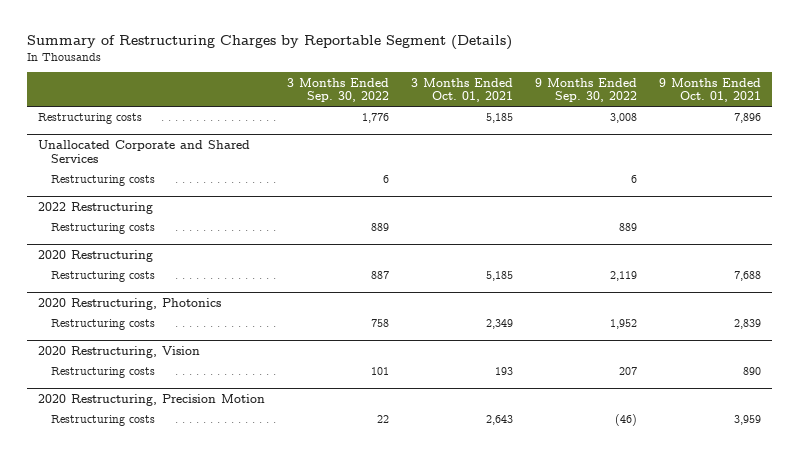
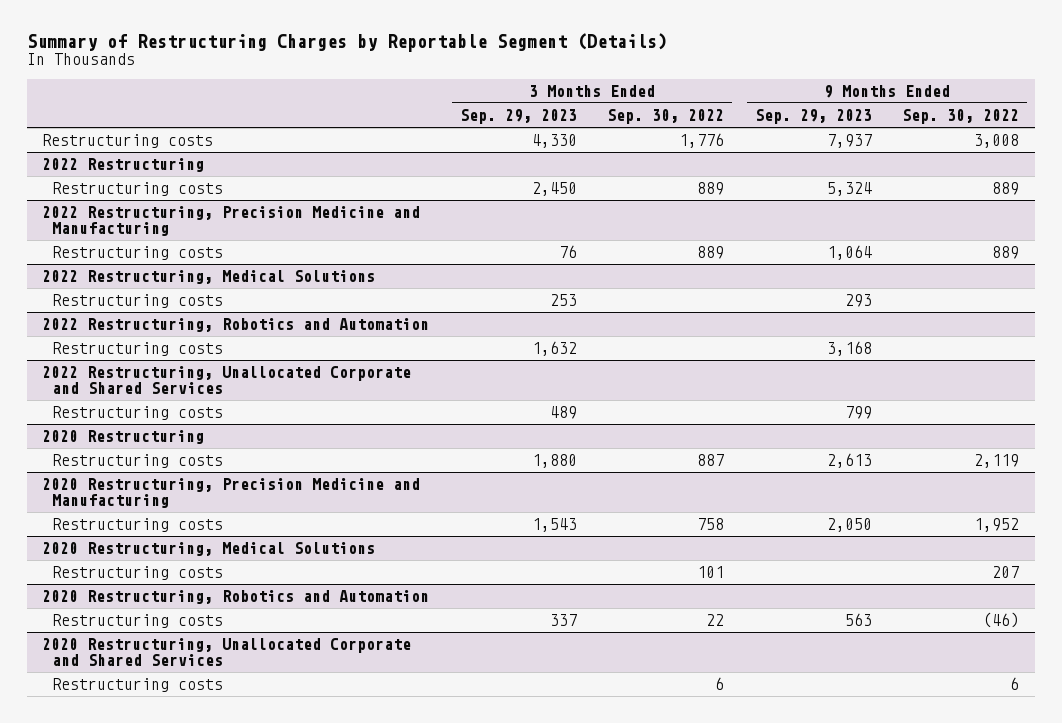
- | 3 Months Ended Sep. 30, 2022 | 3 Months Ended Oct. 01, 2021 | 9 Months Ended Sep. 30, 2022 | 9 Months Ended Oct. 01, 2021
+ | 3 Months Ended Sep. 29, 2023 | 3 Months Ended Sep. 30, 2022 | 9 Months Ended Sep. 29, 2023 | 9 Months Ended Sep. 30, 2022
- Unallocated Corporate and Shared Services
- Restructuring costs | 6 | | 6 |
+ 2022 Restructuring, Precision Medicine and Manufacturing
+ Restructuring costs | 76 | 889 | 1,064 | 889
+ 2022 Restructuring, Medical Solutions
+ Restructuring costs | 253 | | 293 |
+ 2022 Restructuring, Robotics and Automation
+ Restructuring costs | 1,632 | | 3,168 |
+ 2022 Restructuring, Unallocated Corporate and Shared Services
+ Restructuring costs | 489 | | 799 |
- 2020 Restructuring, Photonics
+ 2020 Restructuring, Precision Medicine and Manufacturing
- 2020 Restructuring, Vision
+ 2020 Restructuring, Medical Solutions
- 2020 Restructuring, Precision Motion
+ 2020 Restructuring, Robotics and Automation
+ 2020 Restructuring, Unallocated Corporate and Shared Services
+ Restructuring costs | | 6 | | 6

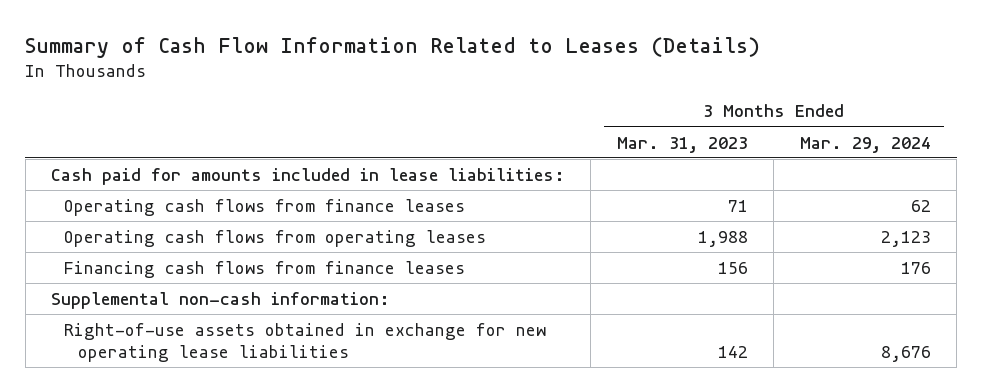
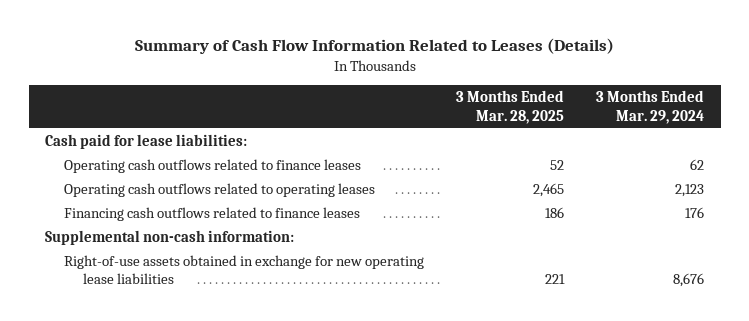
- | 3 Months Ended Mar. 31, 2023 | 3 Months Ended Mar. 29, 2024
+ | 3 Months Ended Mar. 28, 2025 | 3 Months Ended Mar. 29, 2024
- Cash paid for amounts included in lease liabilities:
- Operating cash flows from finance leases | 71 | 62
- Operating cash flows from operating leases | 1,988 | 2,123
- Financing cash flows from finance leases | 156 | 176
+ Cash paid for lease liabilities:
+ Operating cash outflows related to finance leases | 52 | 62
+ Operating cash outflows related to operating leases | 2,465 | 2,123
+ Financing cash outflows related to finance leases | 186 | 176

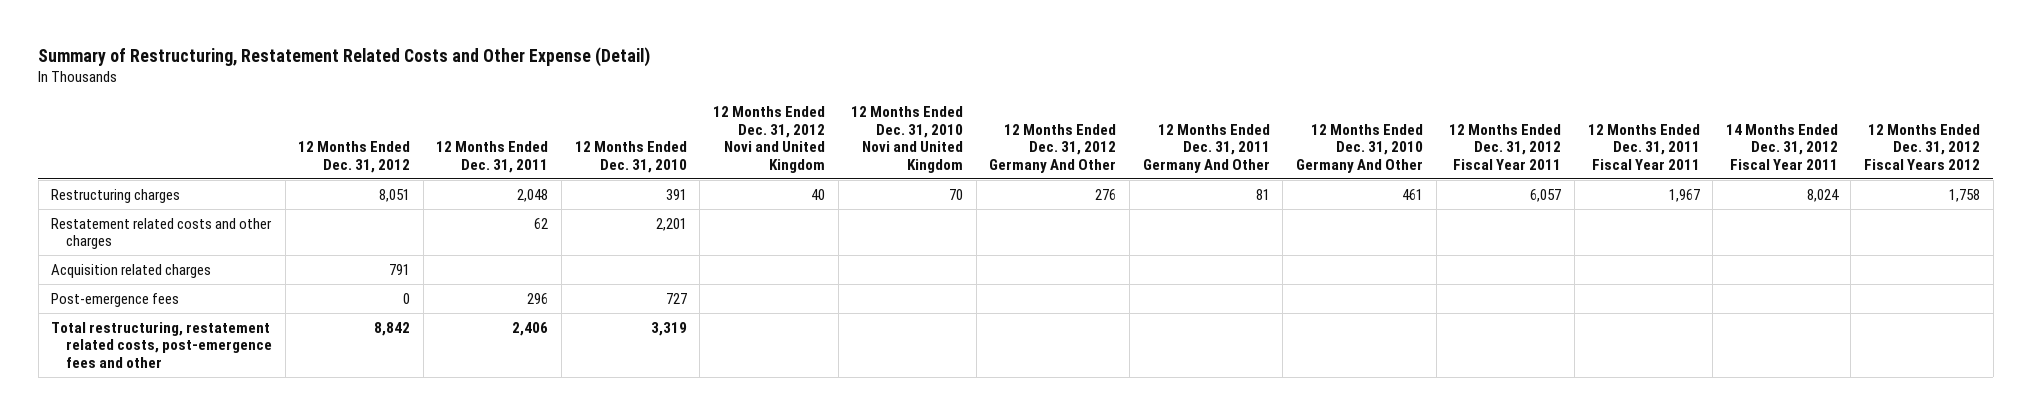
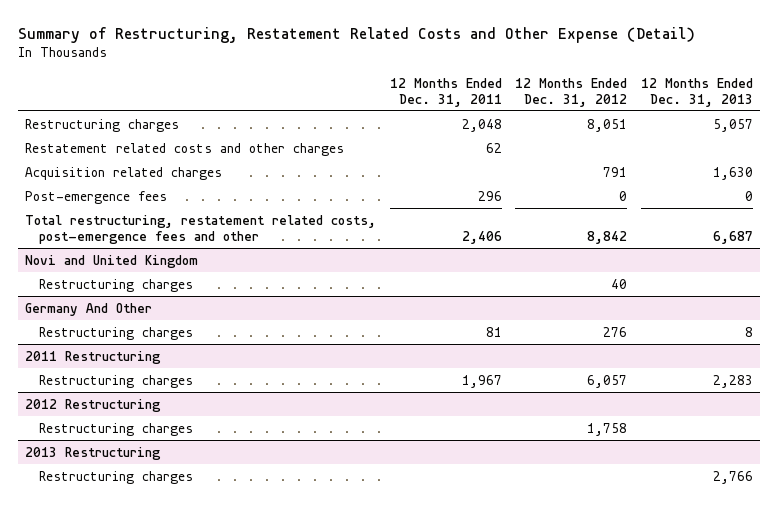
- | 12 Months Ended Dec. 31, 2012 | 12 Months Ended Dec. 31, 2011 | 12 Months Ended Dec. 31, 2010 | 12 Months Ended Dec. 31, 2012 Novi and United Kingdom | 12 Months Ended Dec. 31, 2010 Novi and United Kingdom | 12 Months Ended Dec. 31, 2012 Germany And Other | 12 Months Ended Dec. 31, 2011 Germany And Other | 12 Months Ended Dec. 31, 2010 Germany And Other | 12 Months Ended Dec. 31, 2012 Fiscal Year 2011 | 12 Months Ended Dec. 31, 2011 Fiscal Year 2011 | 14 Months Ended Dec. 31, 2012 Fiscal Year 2011 | 12 Months Ended Dec. 31, 2012 Fiscal Years 2012
+ | 12 Months Ended Dec. 31, 2011 | 12 Months Ended Dec. 31, 2012 | 12 Months Ended Dec. 31, 2013
+ Novi and United Kingdom
+ Restructuring charges | | 40 |
+ Germany And Other
+ Restructuring charges | 81 | 276 | 8
+ 2011 Restructuring
+ Restructuring charges | 1,967 | 6,057 | 2,283
+ 2012 Restructuring
+ Restructuring charges | | 1,758 |
+ 2013 Restructuring
+ Restructuring charges | | | 2,766

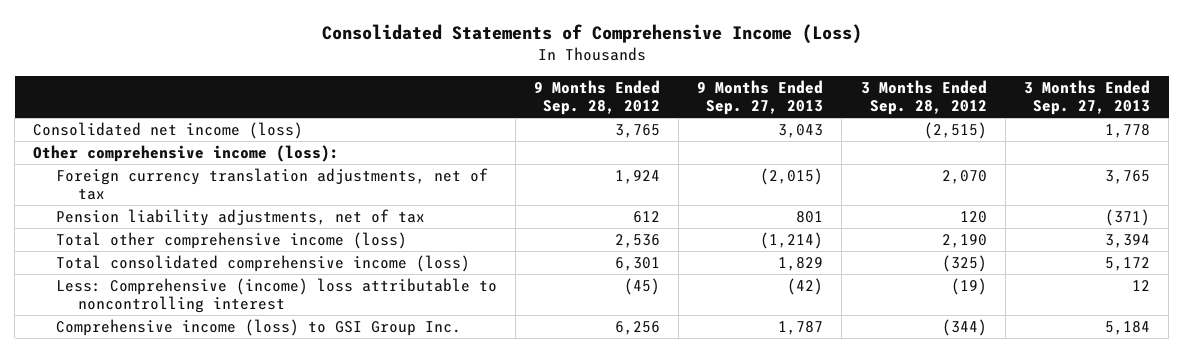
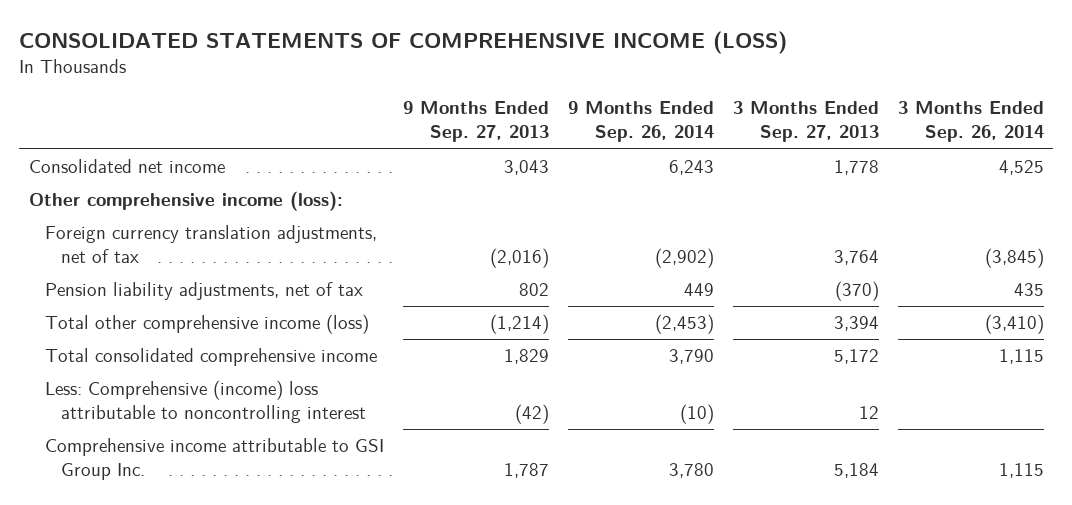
- Consolidated Statements of Comprehensive Income (Loss)
+ CONSOLIDATED STATEMENTS OF COMPREHENSIVE INCOME (LOSS)
- | 9 Months Ended Sep. 28, 2012 | 9 Months Ended Sep. 27, 2013 | 3 Months Ended Sep. 28, 2012 | 3 Months Ended Sep. 27, 2013
+ | 9 Months Ended Sep. 27, 2013 | 9 Months Ended Sep. 26, 2014 | 3 Months Ended Sep. 27, 2013 | 3 Months Ended Sep. 26, 2014
- Consolidated net income (loss) | 3,765 | 3,043 | (2,515) | 1,778
+ Consolidated net income | 3,043 | 6,243 | 1,778 | 4,525
- Foreign currency translation adjustments, net of tax | 1,924 | (2,015) | 2,070 | 3,765
- Pension liability adjustments, net of tax | 612 | 801 | 120 | (371)
+ Foreign currency translation adjustments, net of tax | (2,016) | (2,902) | 3,764 | (3,845)
+ Pension liability adjustments, net of tax | 802 | 449 | (370) | 435
- Total consolidated comprehensive income (loss) | 6,301 | 1,829 | (325) | 5,172
+ Total consolidated comprehensive income | 1,829 | 3,790 | 5,172 | 1,115
- Comprehensive income (loss) to GSI Group Inc. | 6,256 | 1,787 | (344) | 5,184
+ Comprehensive income attributable to GSI Group Inc. | 1,787 | 3,780 | 5,184 | 1,115

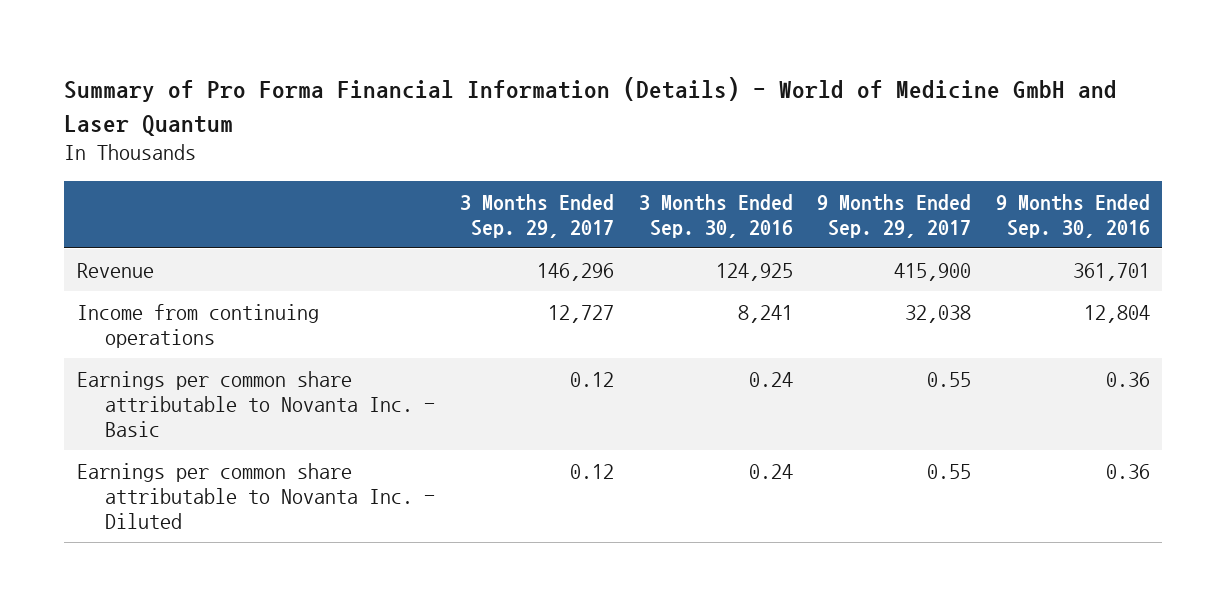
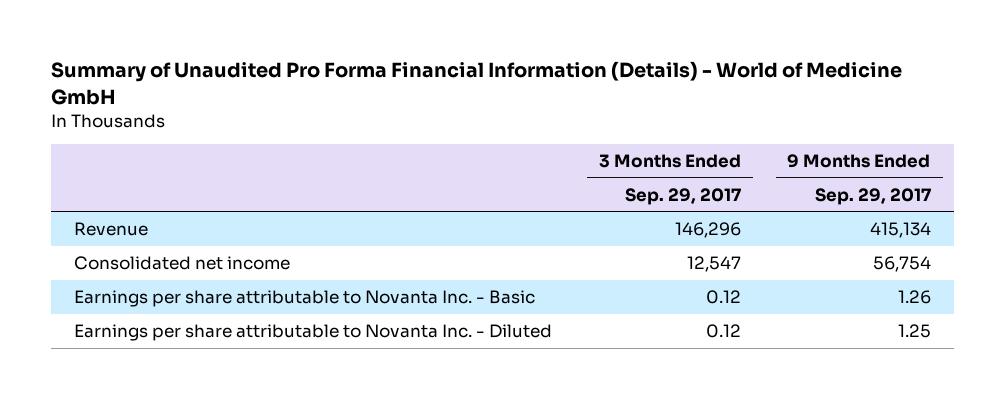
- Summary of Pro Forma Financial Information (Details) - World of Medicine GmbH and Laser Quantum
+ Summary of Unaudited Pro Forma Financial Information (Details) - World of Medicine GmbH
- | 3 Months Ended Sep. 29, 2017 | 3 Months Ended Sep. 30, 2016 | 9 Months Ended Sep. 29, 2017 | 9 Months Ended Sep. 30, 2016
+ | 3 Months Ended Sep. 29, 2017 | 9 Months Ended Sep. 29, 2017
- Revenue | 146,296 | 124,925 | 415,900 | 361,701
- Income from continuing operations | 12,727 | 8,241 | 32,038 | 12,804
- Earnings per common share attributable to Novanta Inc. - Basic | 0.12 | 0.24 | 0.55 | 0.36
- Earnings per common share attributable to Novanta Inc. - Diluted | 0.12 | 0.24 | 0.55 | 0.36
+ Revenue | 146,296 | 415,134
+ Consolidated net income | 12,547 | 56,754
+ Earnings per share attributable to Novanta Inc. - Basic | 0.12 | 1.26
+ Earnings per share attributable to Novanta Inc. - Diluted | 0.12 | 1.25

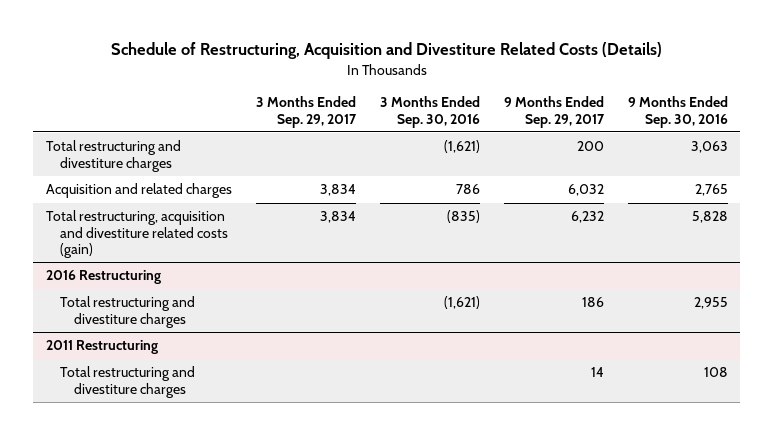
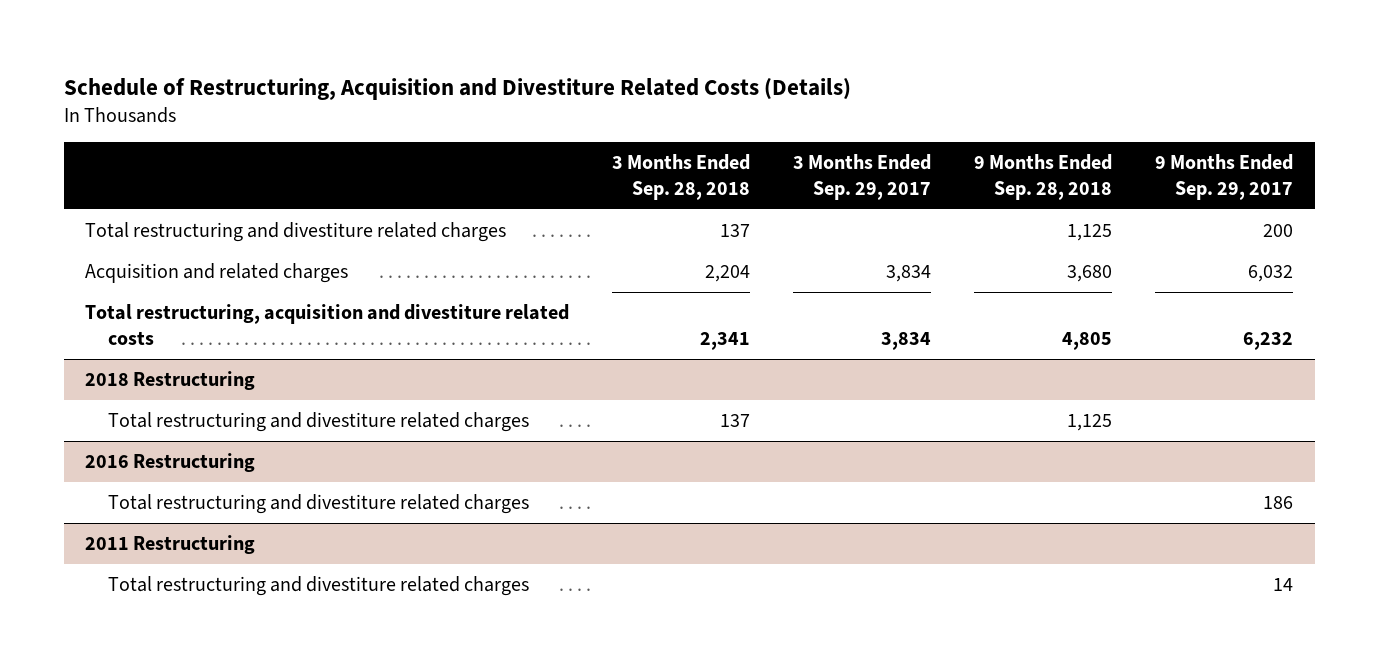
- | 3 Months Ended Sep. 29, 2017 | 3 Months Ended Sep. 30, 2016 | 9 Months Ended Sep. 29, 2017 | 9 Months Ended Sep. 30, 2016
+ | 3 Months Ended Sep. 28, 2018 | 3 Months Ended Sep. 29, 2017 | 9 Months Ended Sep. 28, 2018 | 9 Months Ended Sep. 29, 2017
- Total restructuring and divestiture charges | | (1,621) | 200 | 3,063
+ Total restructuring and divestiture related charges | 137 | | 1,125 | 200
- Total restructuring, acquisition and divestiture related costs (gain) | 3,834 | (835) | 6,232 | 5,828
+ Total restructuring, acquisition and divestiture related costs | 2,341 | 3,834 | 4,805 | 6,232
+ 2018 Restructuring
+ Total restructuring and divestiture related charges | 137 | | 1,125 |
@ 2016 Restructuring
- Total restructuring and divestiture charges | | (1,621) | 186 | 2,955
+ Total restructuring and divestiture related charges | | | | 186
@ 2011 Restructuring
- Total restructuring and divestiture charges | | | 14 | 108
+ Total restructuring and divestiture related charges | | | | 14

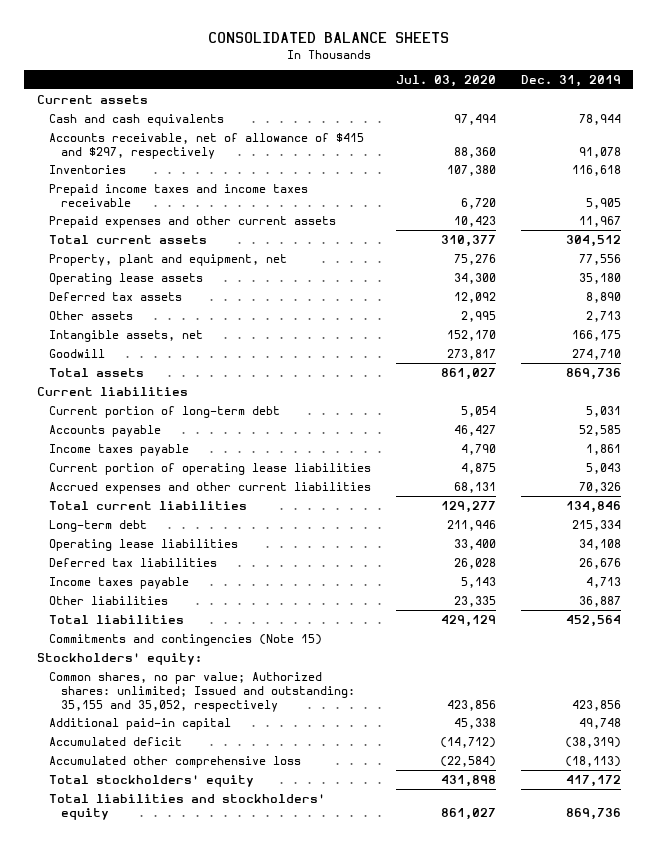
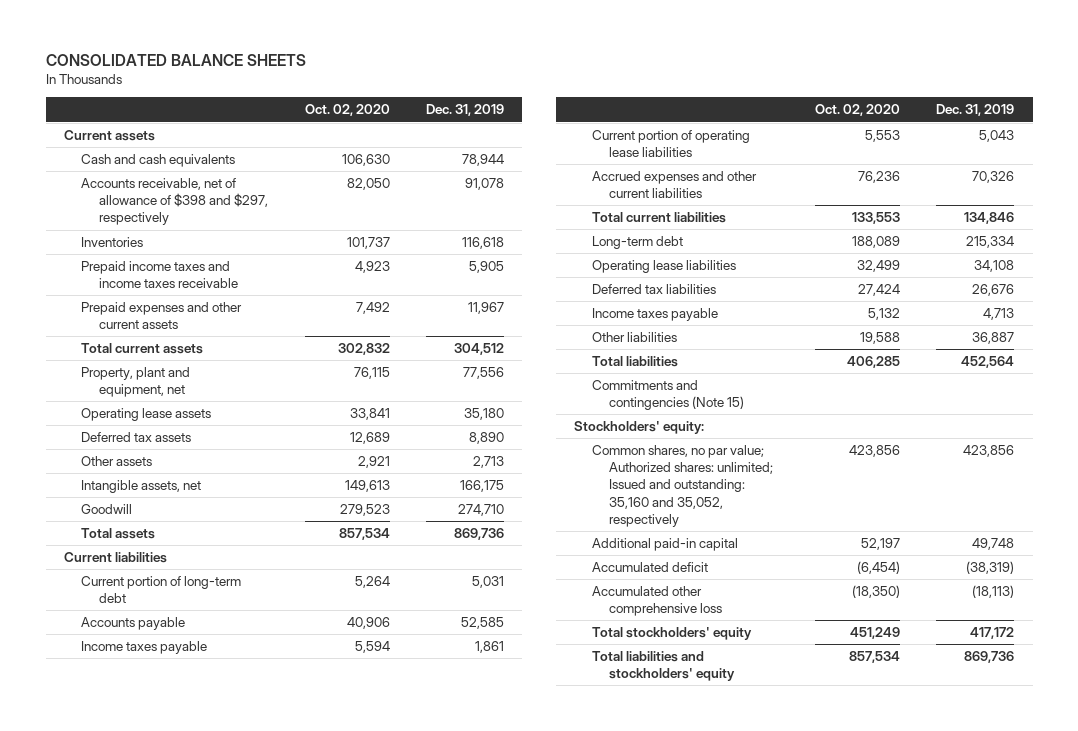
- | Jul. 03, 2020 | Dec. 31, 2019
+ | Oct. 02, 2020 | Dec. 31, 2019
- Accounts receivable, net of allowance of $415 and $297, respectively | 88,360 | 91,078
+ Accounts receivable, net of allowance of $398 and $297, respectively | 82,050 | 91,078
- Common shares, no par value; Authorized shares: unlimited; Issued and outstanding: 35,155 and 35,052, respectively | 423,856 | 423,856
+ Common shares, no par value; Authorized shares: unlimited; Issued and outstanding: 35,160 and 35,052, respectively | 423,856 | 423,856

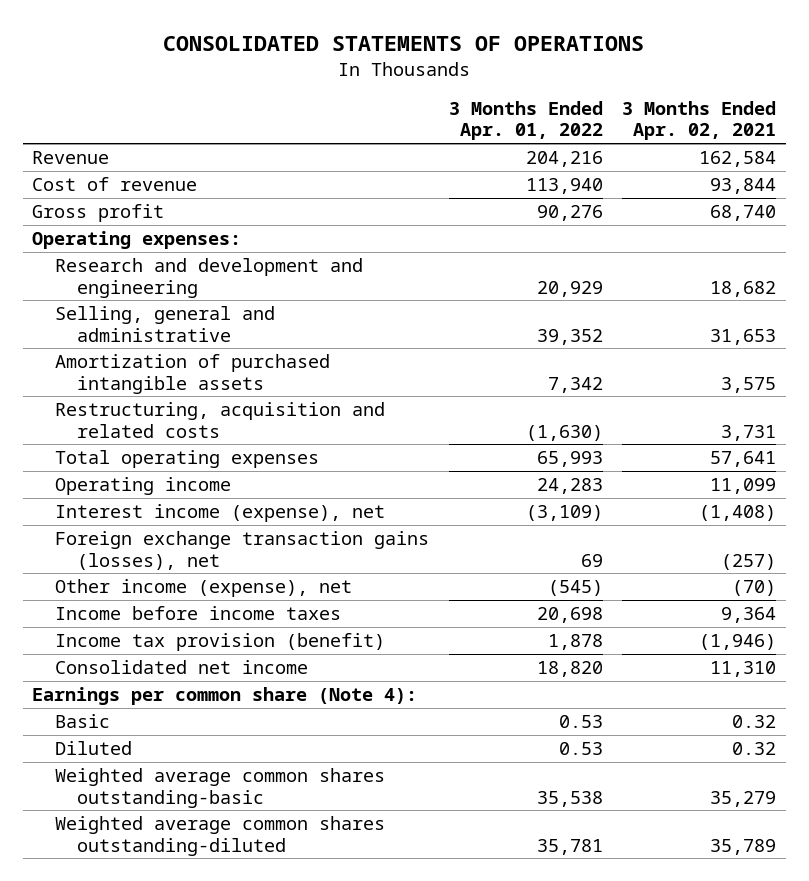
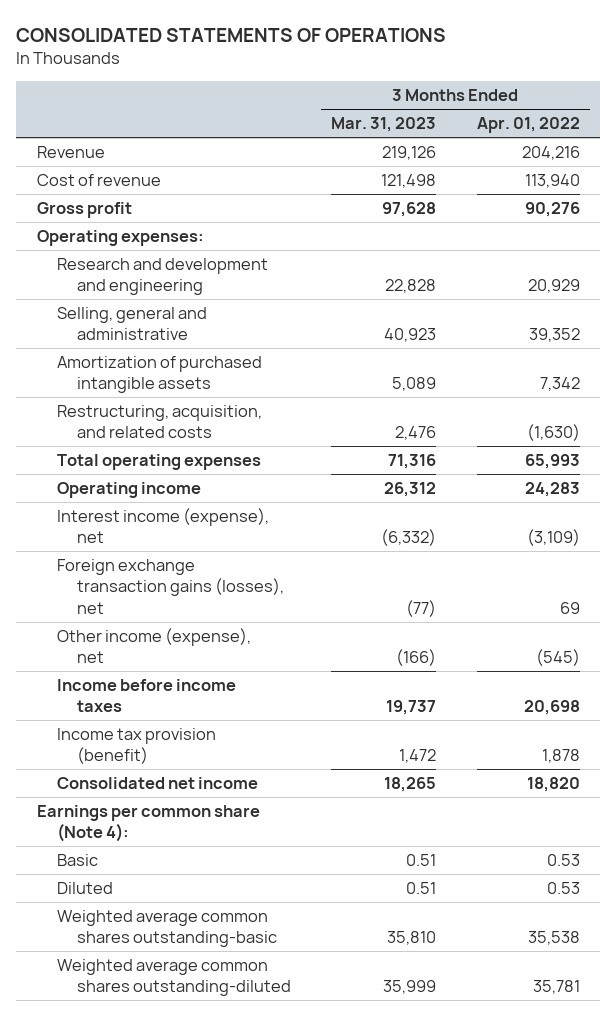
- | 3 Months Ended Apr. 01, 2022 | 3 Months Ended Apr. 02, 2021
+ | 3 Months Ended Mar. 31, 2023 | 3 Months Ended Apr. 01, 2022
- Restructuring, acquisition and related costs | (1,630) | 3,731
+ Restructuring, acquisition, and related costs | 2,476 | (1,630)

